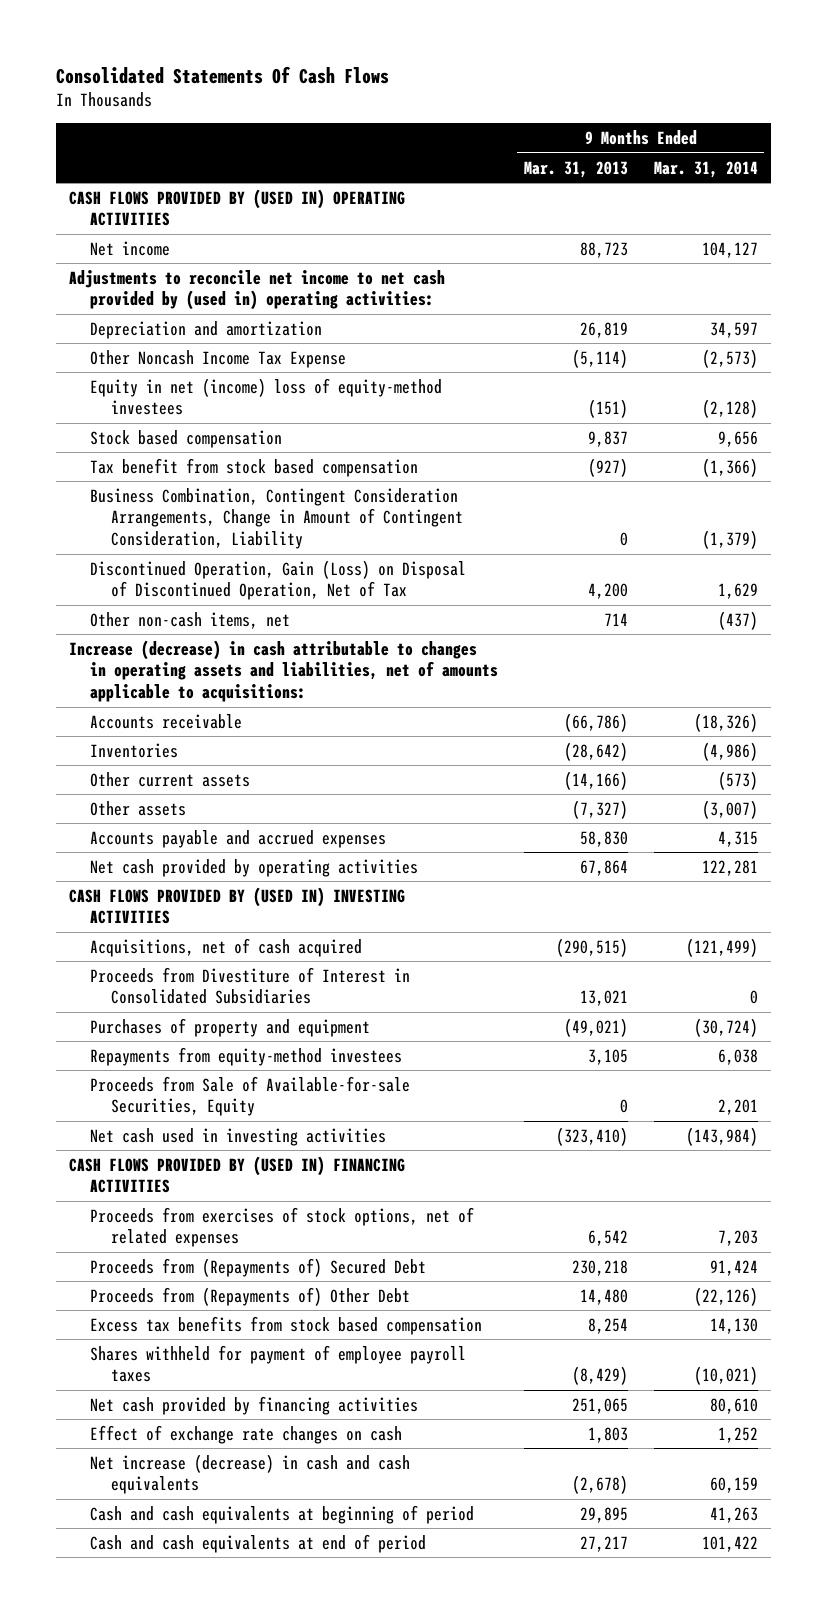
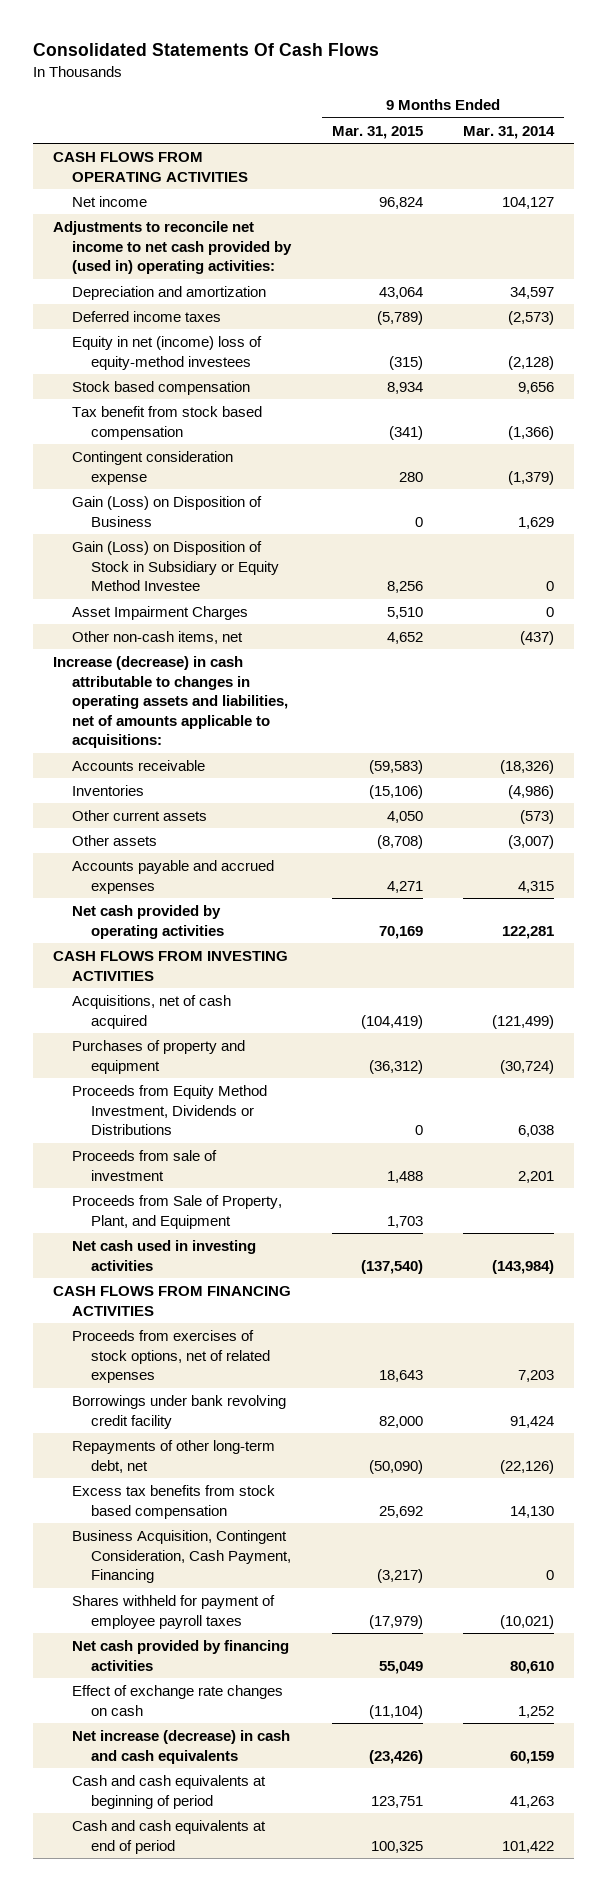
- | 9 Months Ended Mar. 31, 2013 | 9 Months Ended Mar. 31, 2014
+ | 9 Months Ended Mar. 31, 2015 | 9 Months Ended Mar. 31, 2014
- CASH FLOWS PROVIDED BY (USED IN) OPERATING ACTIVITIES
+ CASH FLOWS FROM OPERATING ACTIVITIES
- Other Noncash Income Tax Expense | (5,114) | (2,573)
+ Deferred income taxes | (5,789) | (2,573)
- Business Combination, Contingent Consideration Arrangements, Change in Amount of Contingent Consideration, Liability | 0 | (1,379)
- Discontinued Operation, Gain (Loss) on Disposal of Discontinued Operation, Net of Tax | 4,200 | 1,629
+ Contingent consideration expense | 280 | (1,379)
+ Gain (Loss) on Disposition of Business | 0 | 1,629
+ Gain (Loss) on Disposition of Stock in Subsidiary or Equity Method Investee | 8,256 | 0
+ Asset Impairment Charges | 5,510 | 0
- CASH FLOWS PROVIDED BY (USED IN) INVESTING ACTIVITIES
+ CASH FLOWS FROM INVESTING ACTIVITIES
- Proceeds from Divestiture of Interest in Consolidated Subsidiaries | 13,021 | 0
- Repayments from equity-method investees | 3,105 | 6,038
- Proceeds from Sale of Available-for-sale Securities, Equity | 0 | 2,201
+ Proceeds from Equity Method Investment, Dividends or Distributions | 0 | 6,038
+ Proceeds from sale of investment | 1,488 | 2,201
+ Proceeds from Sale of Property, Plant, and Equipment | 1,703 |
- CASH FLOWS PROVIDED BY (USED IN) FINANCING ACTIVITIES
+ CASH FLOWS FROM FINANCING ACTIVITIES
- Proceeds from (Repayments of) Secured Debt | 230,218 | 91,424
- Proceeds from (Repayments of) Other Debt | 14,480 | (22,126)
+ Borrowings under bank revolving credit facility | 82,000 | 91,424
+ Repayments of other long-term debt, net | (50,090) | (22,126)
+ Business Acquisition, Contingent Consideration, Cash Payment, Financing | (3,217) | 0

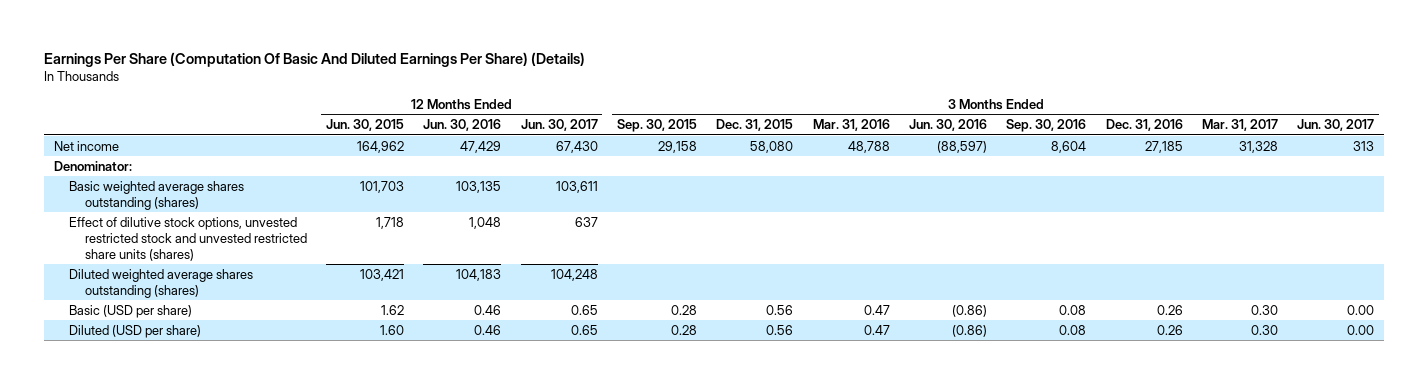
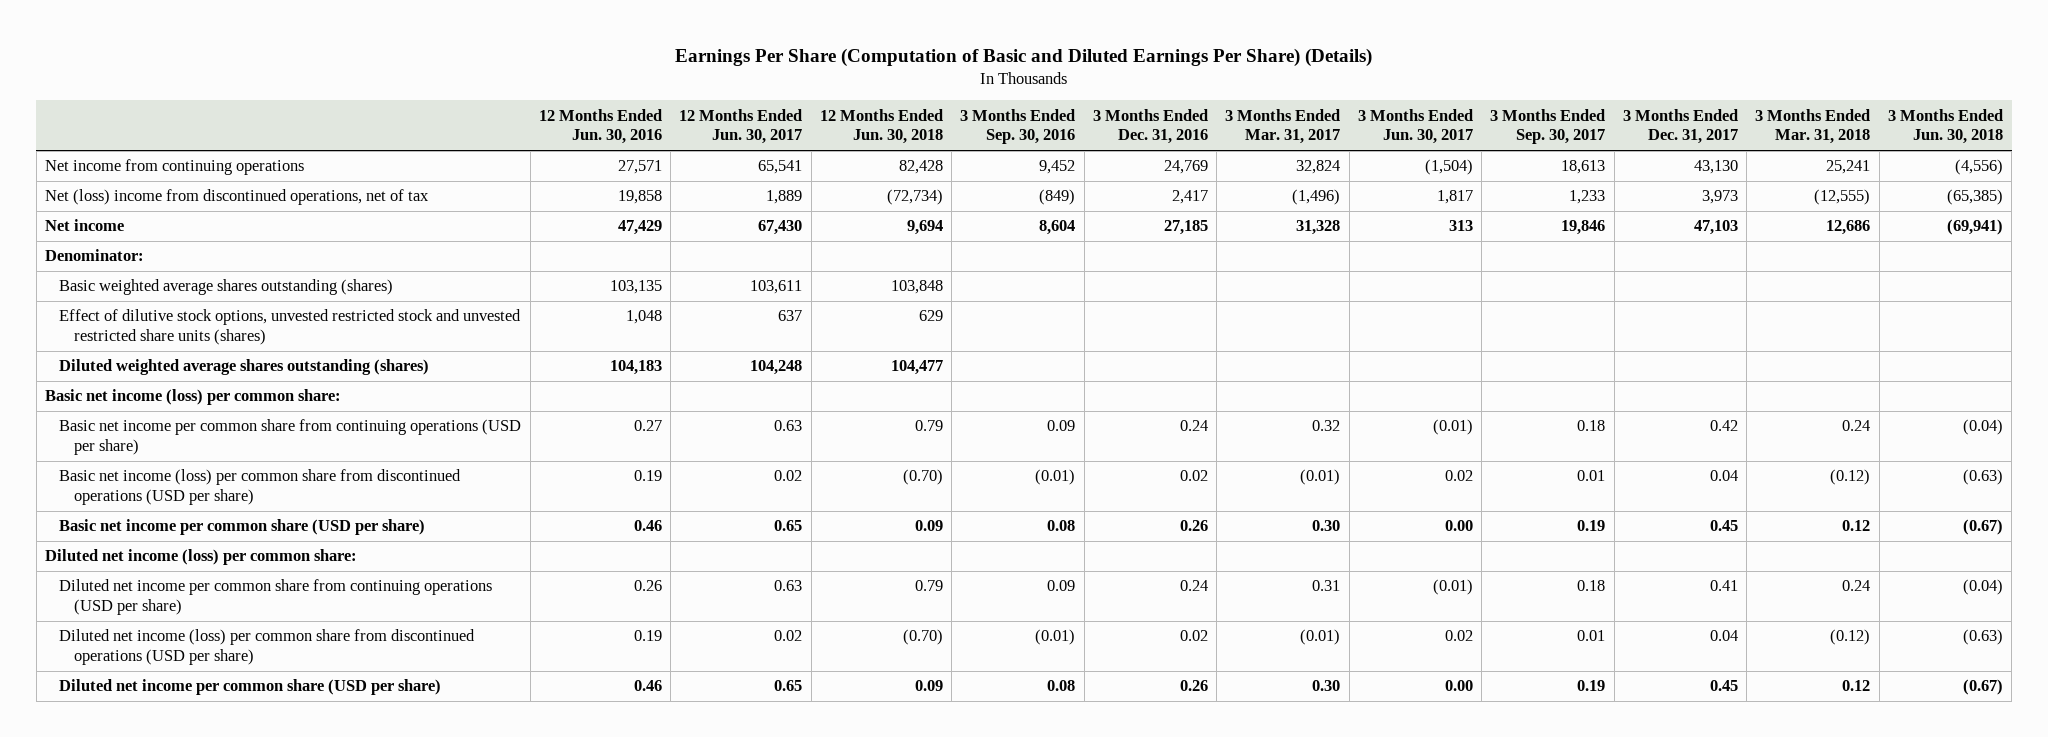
- Earnings Per Share (Computation Of Basic And Diluted Earnings Per Share) (Details)
+ Earnings Per Share (Computation of Basic and Diluted Earnings Per Share) (Details)
- | 12 Months Ended Jun. 30, 2015 | 12 Months Ended Jun. 30, 2016 | 12 Months Ended Jun. 30, 2017 | 3 Months Ended Sep. 30, 2015 | 3 Months Ended Dec. 31, 2015 | 3 Months Ended Mar. 31, 2016 | 3 Months Ended Jun. 30, 2016 | 3 Months Ended Sep. 30, 2016 | 3 Months Ended Dec. 31, 2016 | 3 Months Ended Mar. 31, 2017 | 3 Months Ended Jun. 30, 2017
+ | 12 Months Ended Jun. 30, 2016 | 12 Months Ended Jun. 30, 2017 | 12 Months Ended Jun. 30, 2018 | 3 Months Ended Sep. 30, 2016 | 3 Months Ended Dec. 31, 2016 | 3 Months Ended Mar. 31, 2017 | 3 Months Ended Jun. 30, 2017 | 3 Months Ended Sep. 30, 2017 | 3 Months Ended Dec. 31, 2017 | 3 Months Ended Mar. 31, 2018 | 3 Months Ended Jun. 30, 2018
+ Net income from continuing operations | 27,571 | 65,541 | 82,428 | 9,452 | 24,769 | 32,824 | (1,504) | 18,613 | 43,130 | 25,241 | (4,556)
+ Net (loss) income from discontinued operations, net of tax | 19,858 | 1,889 | (72,734) | (849) | 2,417 | (1,496) | 1,817 | 1,233 | 3,973 | (12,555) | (65,385)
- Basic (USD per share) | 1.62 | 0.46 | 0.65 | 0.28 | 0.56 | 0.47 | (0.86) | 0.08 | 0.26 | 0.30 | 0.00
- Diluted (USD per share) | 1.60 | 0.46 | 0.65 | 0.28 | 0.56 | 0.47 | (0.86) | 0.08 | 0.26 | 0.30 | 0.00
+ Basic net income (loss) per common share:
+ Basic net income per common share from continuing operations (USD per share) | 0.27 | 0.63 | 0.79 | 0.09 | 0.24 | 0.32 | (0.01) | 0.18 | 0.42 | 0.24 | (0.04)
+ Basic net income (loss) per common share from discontinued operations (USD per share) | 0.19 | 0.02 | (0.70) | (0.01) | 0.02 | (0.01) | 0.02 | 0.01 | 0.04 | (0.12) | (0.63)
+ Basic net income per common share (USD per share) | 0.46 | 0.65 | 0.09 | 0.08 | 0.26 | 0.30 | 0.00 | 0.19 | 0.45 | 0.12 | (0.67)
+ Diluted net income (loss) per common share:
+ Diluted net income per common share from continuing operations (USD per share) | 0.26 | 0.63 | 0.79 | 0.09 | 0.24 | 0.31 | (0.01) | 0.18 | 0.41 | 0.24 | (0.04)
+ Diluted net income (loss) per common share from discontinued operations (USD per share) | 0.19 | 0.02 | (0.70) | (0.01) | 0.02 | (0.01) | 0.02 | 0.01 | 0.04 | (0.12) | (0.63)
+ Diluted net income per common share (USD per share) | 0.46 | 0.65 | 0.09 | 0.08 | 0.26 | 0.30 | 0.00 | 0.19 | 0.45 | 0.12 | (0.67)

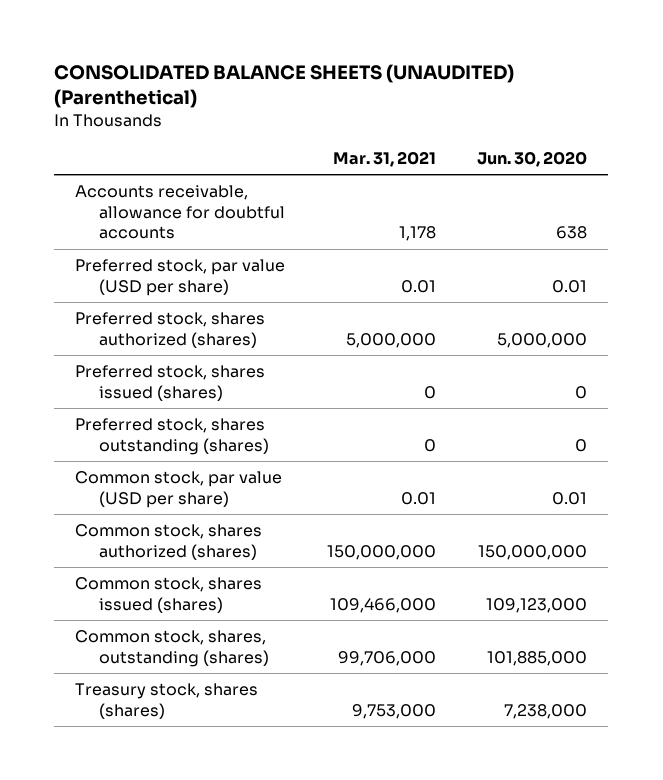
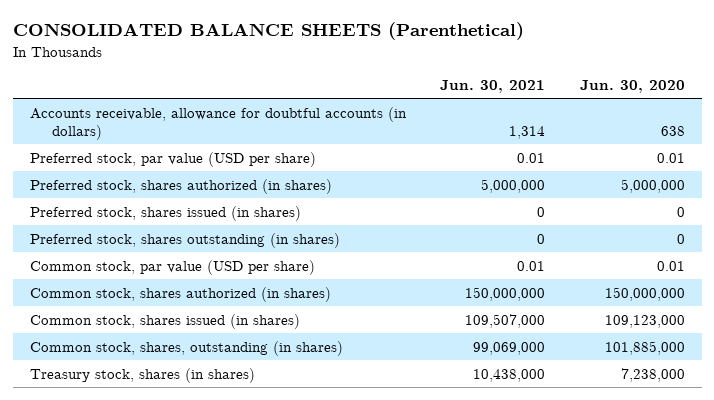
- CONSOLIDATED BALANCE SHEETS (UNAUDITED) (Parenthetical)
+ CONSOLIDATED BALANCE SHEETS (Parenthetical)
- | Mar. 31, 2021 | Jun. 30, 2020
+ | Jun. 30, 2021 | Jun. 30, 2020
- Accounts receivable, allowance for doubtful accounts | 1,178 | 638
+ Accounts receivable, allowance for doubtful accounts (in dollars) | 1,314 | 638
- Preferred stock, shares authorized (shares) | 5,000,000 | 5,000,000
- Preferred stock, shares issued (shares) | 0 | 0
- Preferred stock, shares outstanding (shares) | 0 | 0
+ Preferred stock, shares authorized (in shares) | 5,000,000 | 5,000,000
+ Preferred stock, shares issued (in shares) | 0 | 0
+ Preferred stock, shares outstanding (in shares) | 0 | 0
- Common stock, shares authorized (shares) | 150,000,000 | 150,000,000
- Common stock, shares issued (shares) | 109,466,000 | 109,123,000
- Common stock, shares, outstanding (shares) | 99,706,000 | 101,885,000
- Treasury stock, shares (shares) | 9,753,000 | 7,238,000
+ Common stock, shares authorized (in shares) | 150,000,000 | 150,000,000
+ Common stock, shares issued (in shares) | 109,507,000 | 109,123,000
+ Common stock, shares, outstanding (in shares) | 99,069,000 | 101,885,000
+ Treasury stock, shares (in shares) | 10,438,000 | 7,238,000

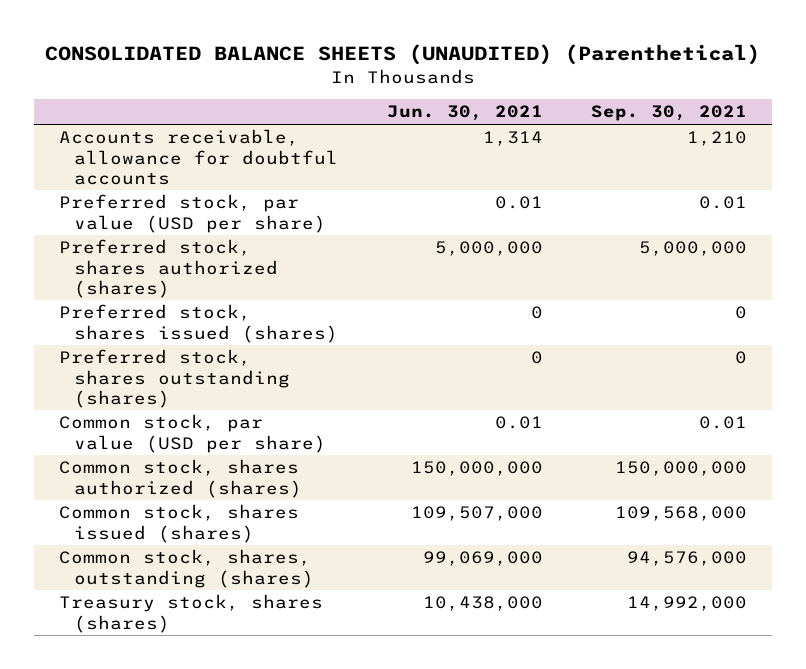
- CONSOLIDATED BALANCE SHEETS (Parenthetical)
+ CONSOLIDATED BALANCE SHEETS (UNAUDITED) (Parenthetical)
- | Jun. 30, 2021 | Jun. 30, 2020
+ | Jun. 30, 2021 | Sep. 30, 2021
- Accounts receivable, allowance for doubtful accounts (in dollars) | 1,314 | 638
+ Accounts receivable, allowance for doubtful accounts | 1,314 | 1,210
- Preferred stock, shares authorized (in shares) | 5,000,000 | 5,000,000
- Preferred stock, shares issued (in shares) | 0 | 0
- Preferred stock, shares outstanding (in shares) | 0 | 0
+ Preferred stock, shares authorized (shares) | 5,000,000 | 5,000,000
+ Preferred stock, shares issued (shares) | 0 | 0
+ Preferred stock, shares outstanding (shares) | 0 | 0
- Common stock, shares authorized (in shares) | 150,000,000 | 150,000,000
- Common stock, shares issued (in shares) | 109,507,000 | 109,123,000
- Common stock, shares, outstanding (in shares) | 99,069,000 | 101,885,000
- Treasury stock, shares (in shares) | 10,438,000 | 7,238,000
+ Common stock, shares authorized (shares) | 150,000,000 | 150,000,000
+ Common stock, shares issued (shares) | 109,507,000 | 109,568,000
+ Common stock, shares, outstanding (shares) | 99,069,000 | 94,576,000
+ Treasury stock, shares (shares) | 10,438,000 | 14,992,000

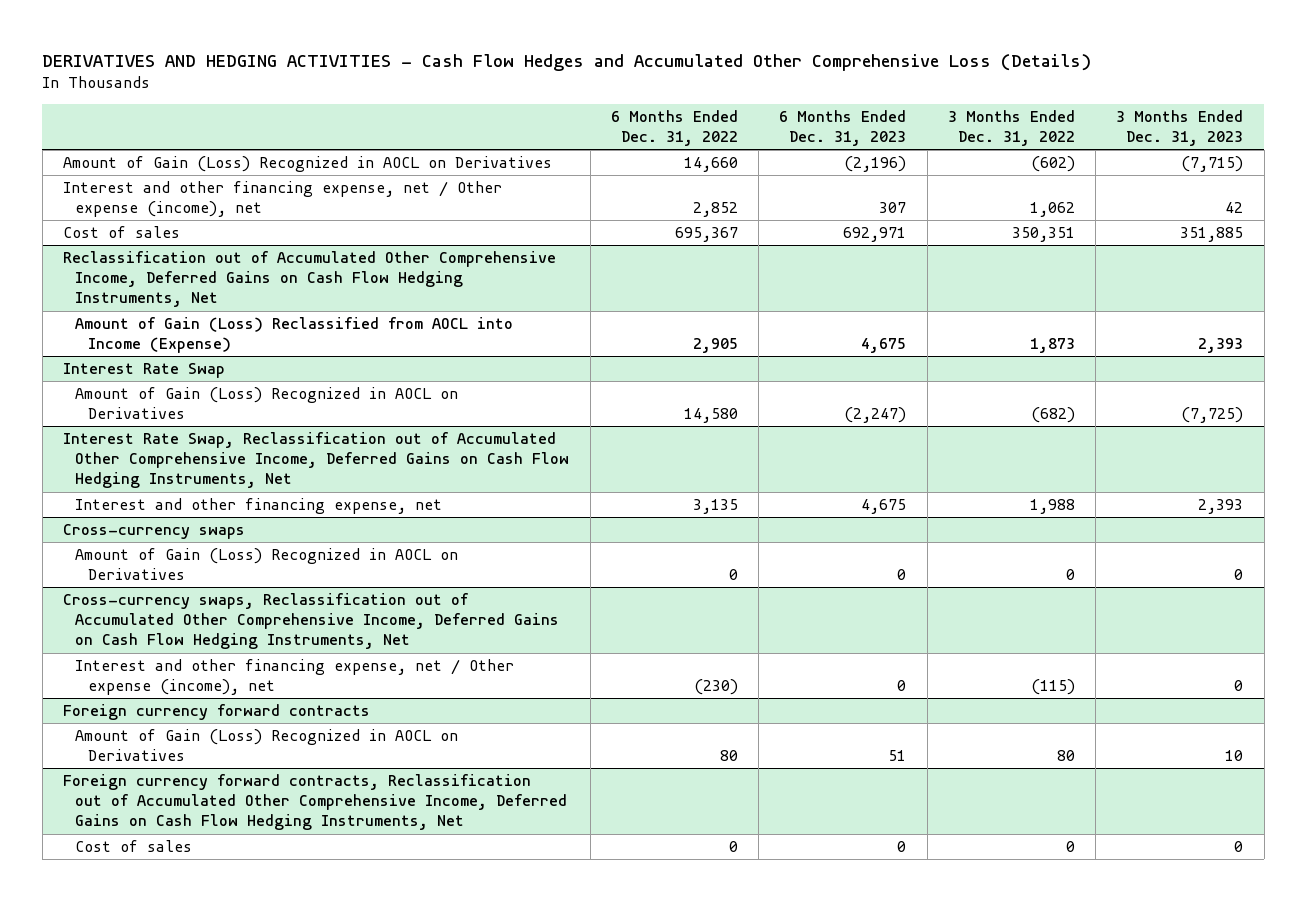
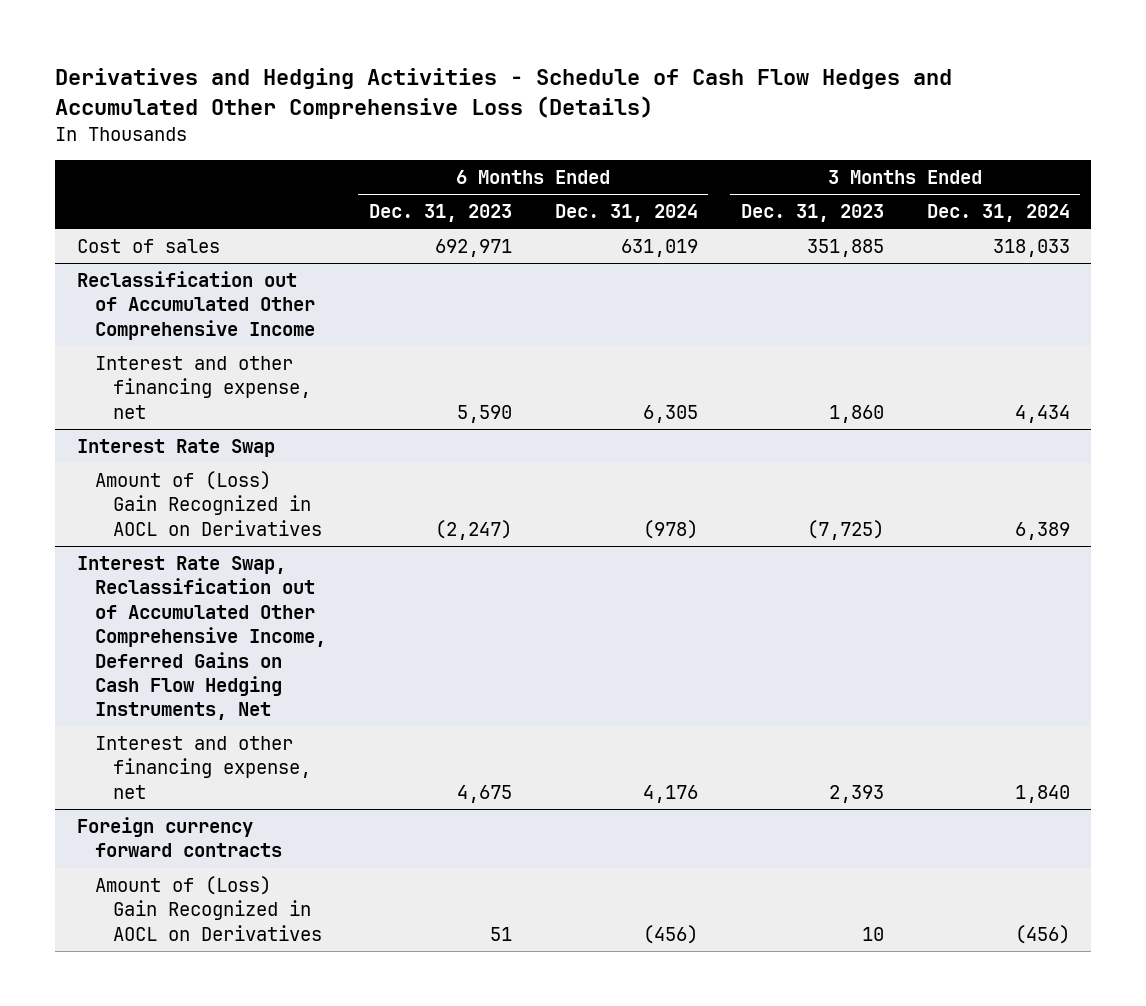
- DERIVATIVES AND HEDGING ACTIVITIES - Cash Flow Hedges and Accumulated Other Comprehensive Loss (Details)
+ Derivatives and Hedging Activities - Schedule of Cash Flow Hedges and Accumulated Other Comprehensive Loss (Details)
- | 6 Months Ended Dec. 31, 2022 | 6 Months Ended Dec. 31, 2023 | 3 Months Ended Dec. 31, 2022 | 3 Months Ended Dec. 31, 2023
+ | 6 Months Ended Dec. 31, 2023 | 6 Months Ended Dec. 31, 2024 | 3 Months Ended Dec. 31, 2023 | 3 Months Ended Dec. 31, 2024
- Amount of Gain (Loss) Recognized in AOCL on Derivatives | 14,660 | (2,196) | (602) | (7,715)
- Interest and other financing expense, net / Other expense (income), net | 2,852 | 307 | 1,062 | 42
- Reclassification out of Accumulated Other Comprehensive Income, Deferred Gains on Cash Flow Hedging Instruments, Net
- Amount of Gain (Loss) Reclassified from AOCL into Income (Expense) | 2,905 | 4,675 | 1,873 | 2,393
+ Reclassification out of Accumulated Other Comprehensive Income
+ Interest and other financing expense, net | 5,590 | 6,305 | 1,860 | 4,434
@ Interest Rate Swap
- Amount of Gain (Loss) Recognized in AOCL on Derivatives | 14,580 | (2,247) | (682) | (7,725)
+ Amount of (Loss) Gain Recognized in AOCL on Derivatives | (2,247) | (978) | (7,725) | 6,389
- Cross-currency swaps
- Amount of Gain (Loss) Recognized in AOCL on Derivatives | 0 | 0 | 0 | 0
- Cross-currency swaps, Reclassification out of Accumulated Other Comprehensive Income, Deferred Gains on Cash Flow Hedging Instruments, Net
- Interest and other financing expense, net / Other expense (income), net | (230) | 0 | (115) | 0
@ Foreign currency forward contracts
- Amount of Gain (Loss) Recognized in AOCL on Derivatives | 80 | 51 | 80 | 10
- Foreign currency forward contracts, Reclassification out of Accumulated Other Comprehensive Income, Deferred Gains on Cash Flow Hedging Instruments, Net
- Cost of sales | 0 | 0 | 0 | 0
@ Foreign currency forward contracts
+ Amount of (Loss) Gain Recognized in AOCL on Derivatives | 51 | (456) | 10 | (456)

